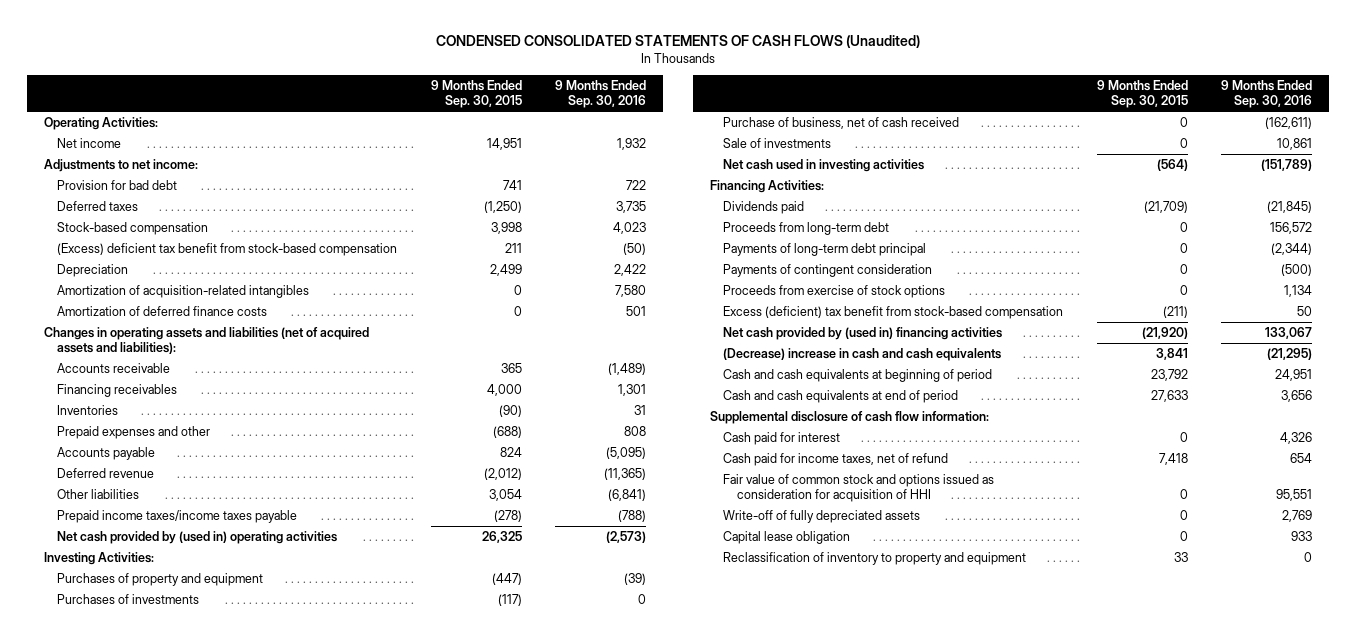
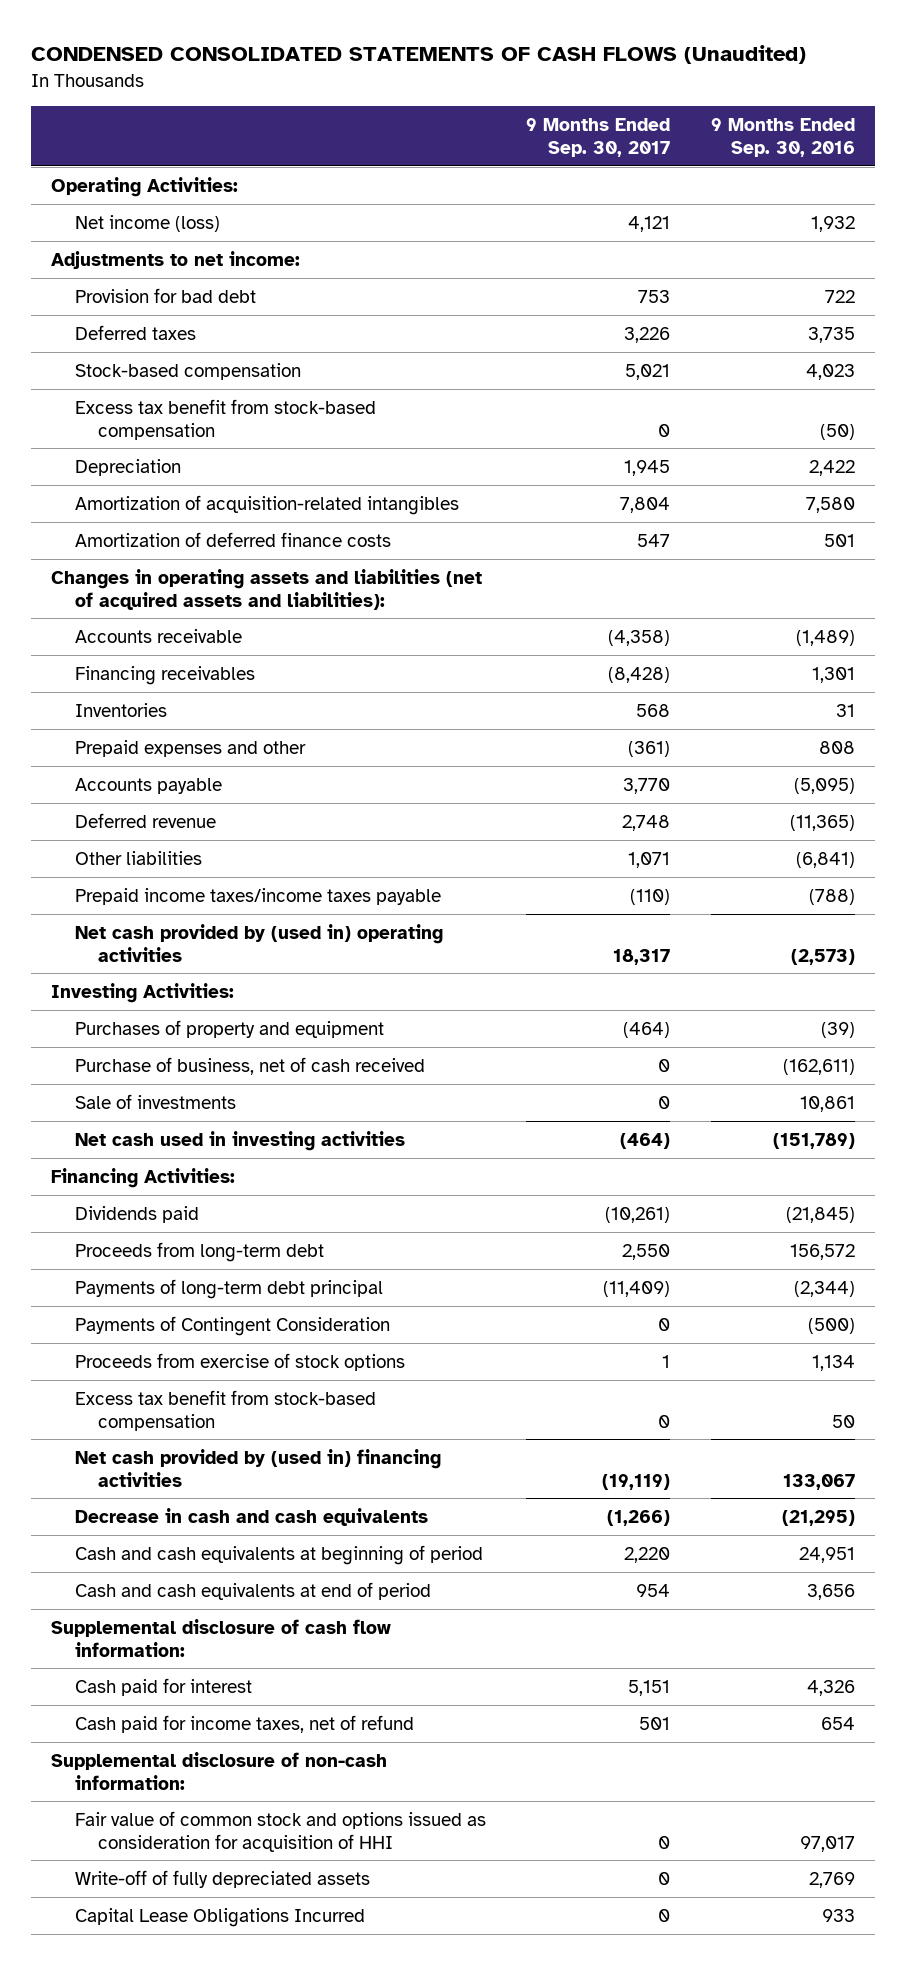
- | 9 Months Ended Sep. 30, 2015 | 9 Months Ended Sep. 30, 2016
+ | 9 Months Ended Sep. 30, 2017 | 9 Months Ended Sep. 30, 2016
- Net income | 14,951 | 1,932
+ Net income (loss) | 4,121 | 1,932
- (Excess) deficient tax benefit from stock-based compensation | 211 | (50)
+ Excess tax benefit from stock-based compensation | 0 | (50)
- Purchases of investments | (117) | 0
- Payments of contingent consideration | 0 | (500)
+ Payments of Contingent Consideration | 0 | (500)
- Excess (deficient) tax benefit from stock-based compensation | (211) | 50
+ Excess tax benefit from stock-based compensation | 0 | 50
- (Decrease) increase in cash and cash equivalents | 3,841 | (21,295)
+ Decrease in cash and cash equivalents | (1,266) | (21,295)
- Fair value of common stock and options issued as consideration for acquisition of HHI | 0 | 95,551
+ Supplemental disclosure of non-cash information:
+ Fair value of common stock and options issued as consideration for acquisition of HHI | 0 | 97,017
- Capital lease obligation | 0 | 933
- Reclassification of inventory to property and equipment | 33 | 0
+ Capital Lease Obligations Incurred | 0 | 933

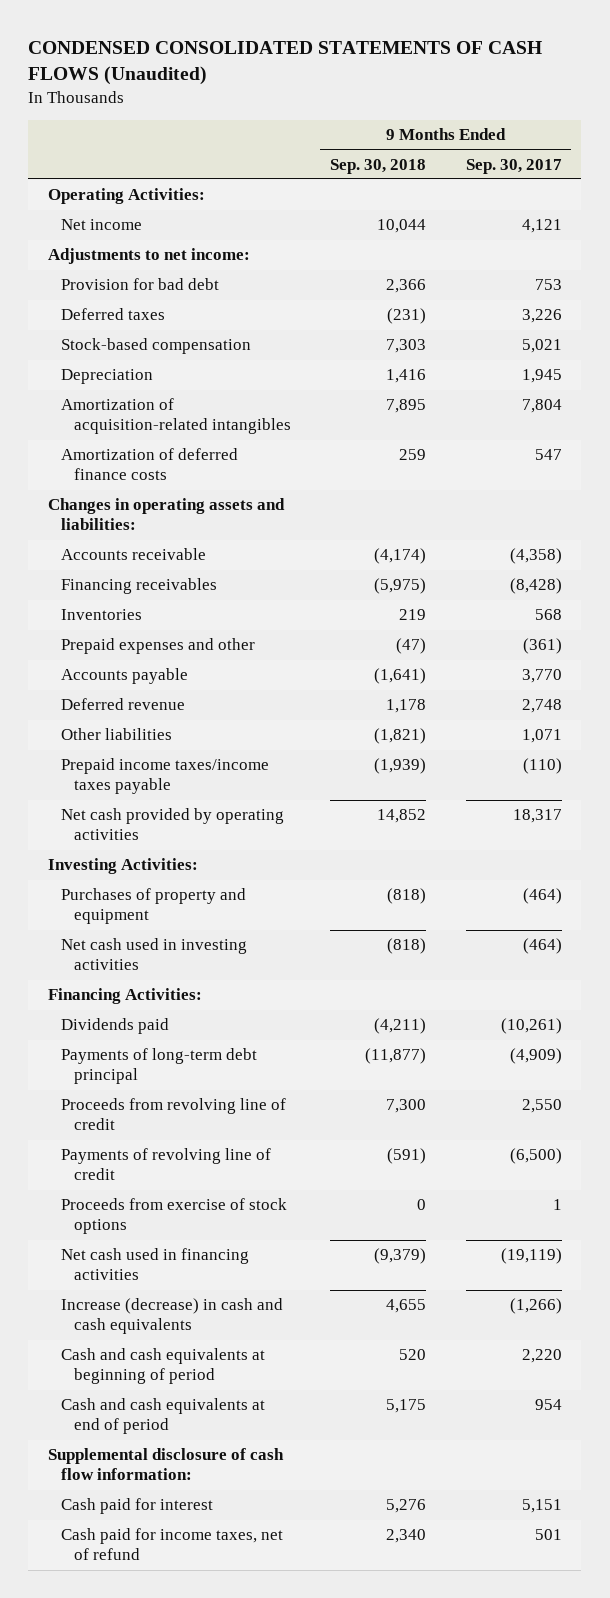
- | 9 Months Ended Sep. 30, 2017 | 9 Months Ended Sep. 30, 2016
+ | 9 Months Ended Sep. 30, 2018 | 9 Months Ended Sep. 30, 2017
- Net income (loss) | 4,121 | 1,932
+ Net income | 10,044 | 4,121
- Excess tax benefit from stock-based compensation | 0 | (50)
- Changes in operating assets and liabilities (net of acquired assets and liabilities):
+ Changes in operating assets and liabilities:
- Net cash provided by (used in) operating activities | 18,317 | (2,573)
+ Net cash provided by operating activities | 14,852 | 18,317
- Purchase of business, net of cash received | 0 | (162,611)
- Sale of investments | 0 | 10,861
- Proceeds from long-term debt | 2,550 | 156,572
- Payments of long-term debt principal | (11,409) | (2,344)
- Payments of Contingent Consideration | 0 | (500)
+ Payments of long-term debt principal | (11,877) | (4,909)
+ Proceeds from revolving line of credit | 7,300 | 2,550
+ Payments of revolving line of credit | (591) | (6,500)
- Excess tax benefit from stock-based compensation | 0 | 50
- Net cash provided by (used in) financing activities | (19,119) | 133,067
- Decrease in cash and cash equivalents | (1,266) | (21,295)
+ Net cash used in financing activities | (9,379) | (19,119)
+ Increase (decrease) in cash and cash equivalents | 4,655 | (1,266)
- Supplemental disclosure of non-cash information:
- Fair value of common stock and options issued as consideration for acquisition of HHI | 0 | 97,017
- Write-off of fully depreciated assets | 0 | 2,769
- Capital Lease Obligations Incurred | 0 | 933

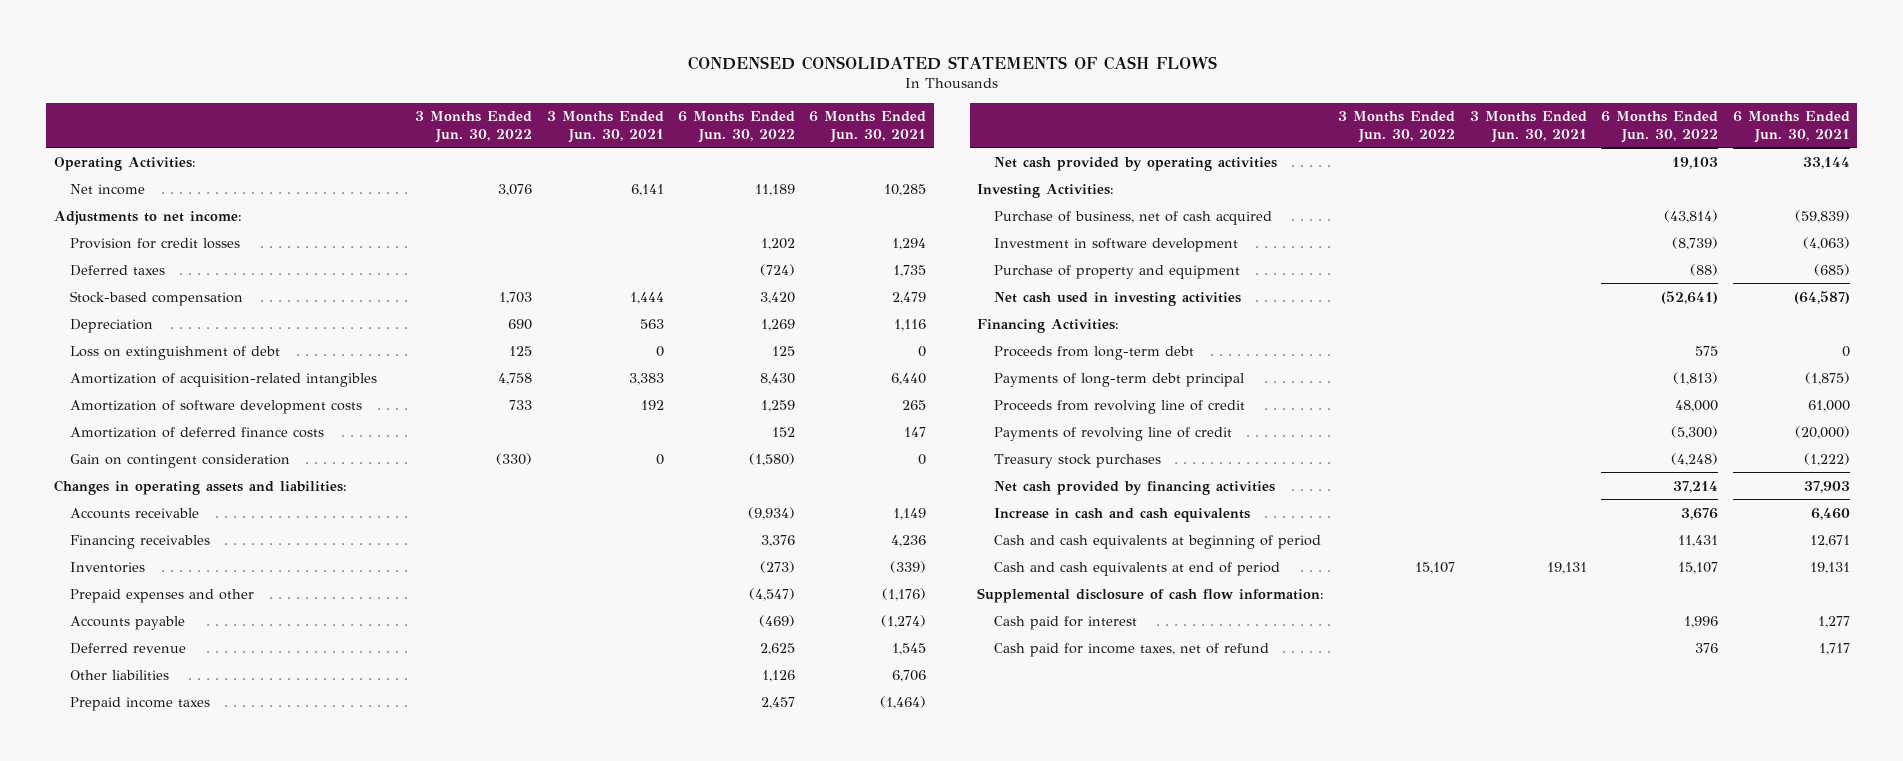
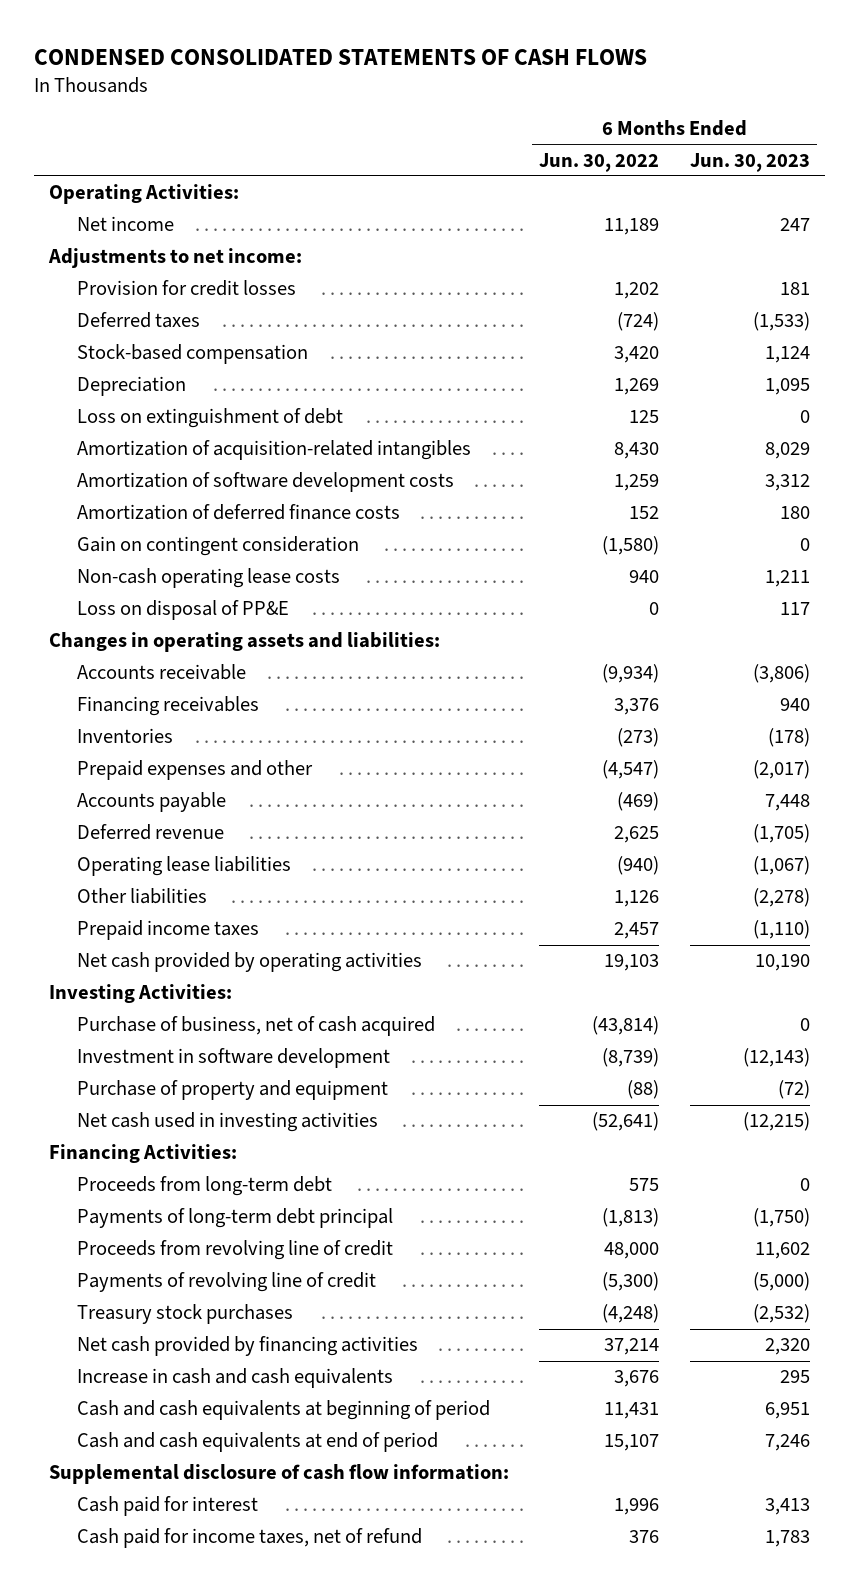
- | 3 Months Ended Jun. 30, 2022 | 3 Months Ended Jun. 30, 2021 | 6 Months Ended Jun. 30, 2022 | 6 Months Ended Jun. 30, 2021
+ | 6 Months Ended Jun. 30, 2022 | 6 Months Ended Jun. 30, 2023
+ Non-cash operating lease costs | 940 | 1,211
+ Loss on disposal of PP&E | 0 | 117
+ Operating lease liabilities | (940) | (1,067)

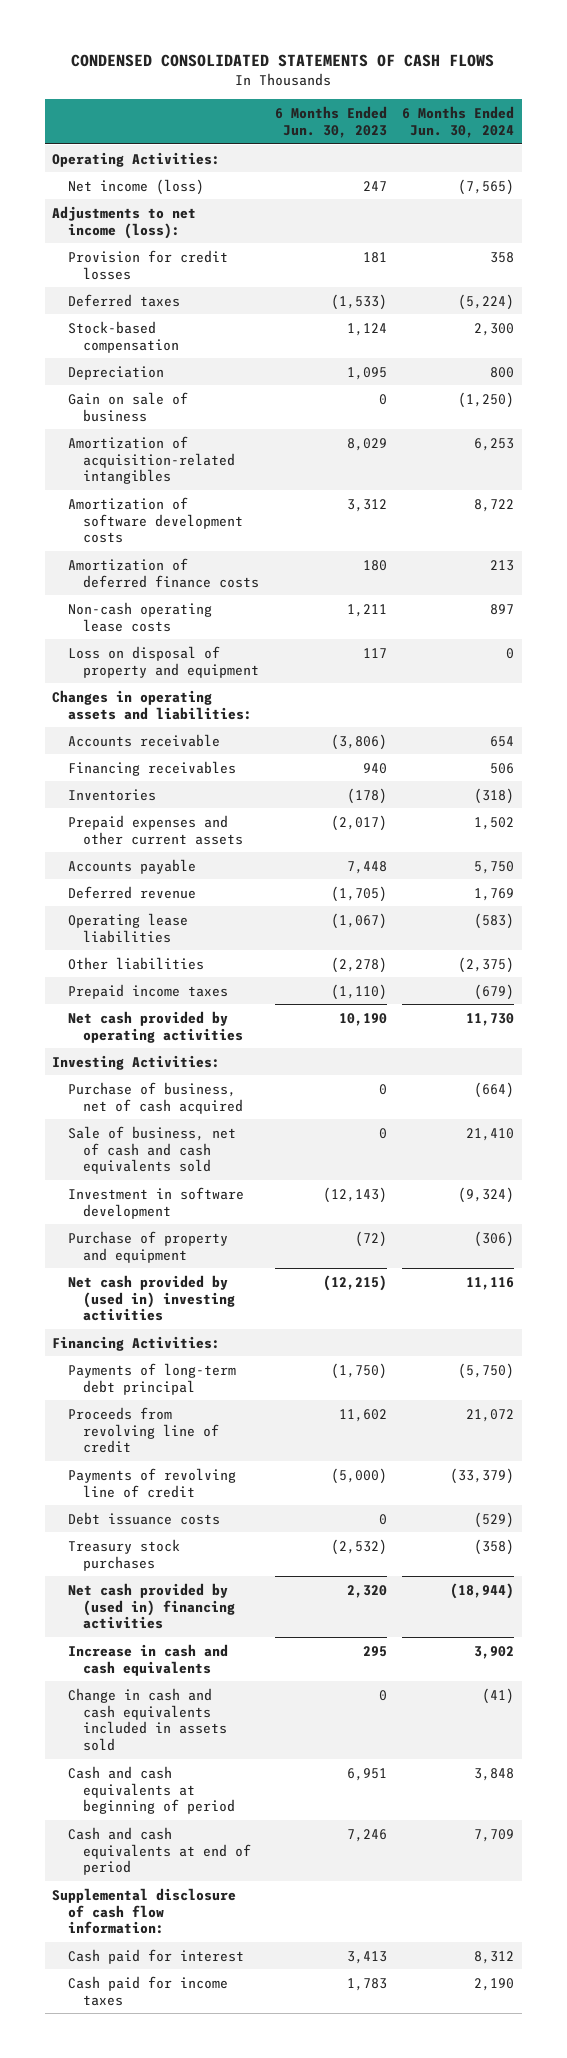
- | 6 Months Ended Jun. 30, 2022 | 6 Months Ended Jun. 30, 2023
+ | 6 Months Ended Jun. 30, 2023 | 6 Months Ended Jun. 30, 2024
- Net income | 11,189 | 247
- Adjustments to net income:
+ Net income (loss) | 247 | (7,565)
+ Adjustments to net income (loss):
- Loss on extinguishment of debt | 125 | 0
+ Gain on sale of business | 0 | (1,250)
- Gain on contingent consideration | (1,580) | 0
- Loss on disposal of PP&E | 0 | 117
+ Loss on disposal of property and equipment | 117 | 0
- Prepaid expenses and other | (4,547) | (2,017)
+ Prepaid expenses and other current assets | (2,017) | 1,502
+ Sale of business, net of cash and cash equivalents sold | 0 | 21,410
- Net cash used in investing activities | (52,641) | (12,215)
+ Net cash provided by (used in) investing activities | (12,215) | 11,116
- Proceeds from long-term debt | 575 | 0
+ Debt issuance costs | 0 | (529)
- Net cash provided by financing activities | 37,214 | 2,320
+ Net cash provided by (used in) financing activities | 2,320 | (18,944)
+ Change in cash and cash equivalents included in assets sold | 0 | (41)
- Cash paid for income taxes, net of refund | 376 | 1,783
+ Cash paid for income taxes | 1,783 | 2,190

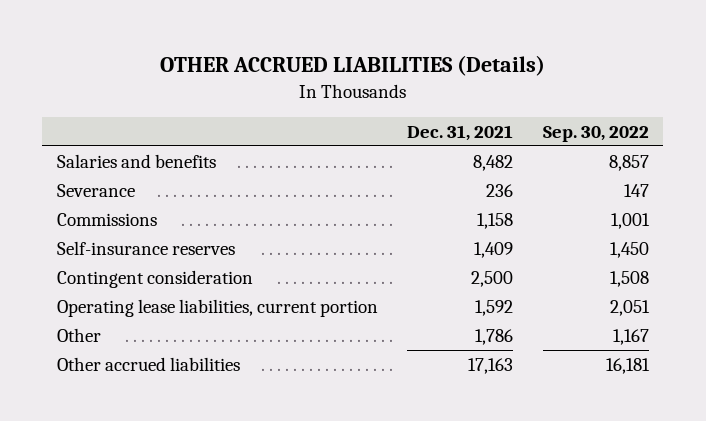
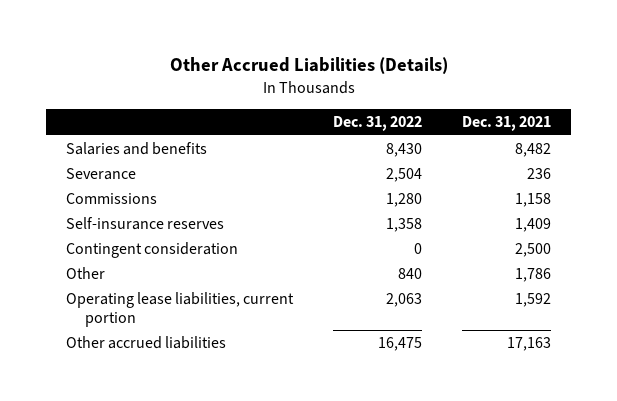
- OTHER ACCRUED LIABILITIES (Details)
+ Other Accrued Liabilities (Details)
- | Dec. 31, 2021 | Sep. 30, 2022
+ | Dec. 31, 2022 | Dec. 31, 2021
moved down: Operating lease liabilities, current portion | 2,063 | 1,592

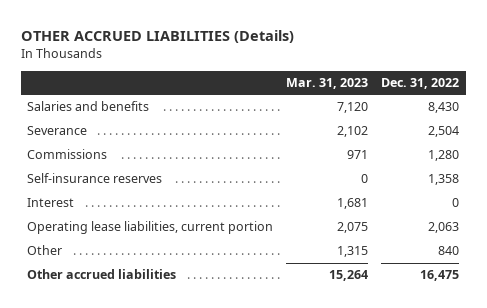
- Other Accrued Liabilities (Details)
+ OTHER ACCRUED LIABILITIES (Details)
- | Dec. 31, 2022 | Dec. 31, 2021
+ | Mar. 31, 2023 | Dec. 31, 2022
- Contingent consideration | 0 | 2,500
+ Interest | 1,681 | 0
moved down: Other | 1,315 | 840

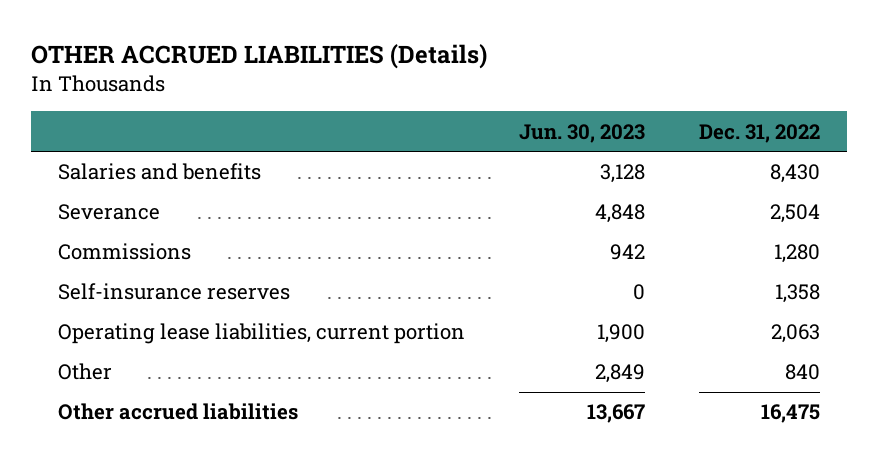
- | Mar. 31, 2023 | Dec. 31, 2022
+ | Jun. 30, 2023 | Dec. 31, 2022
- Interest | 1,681 | 0

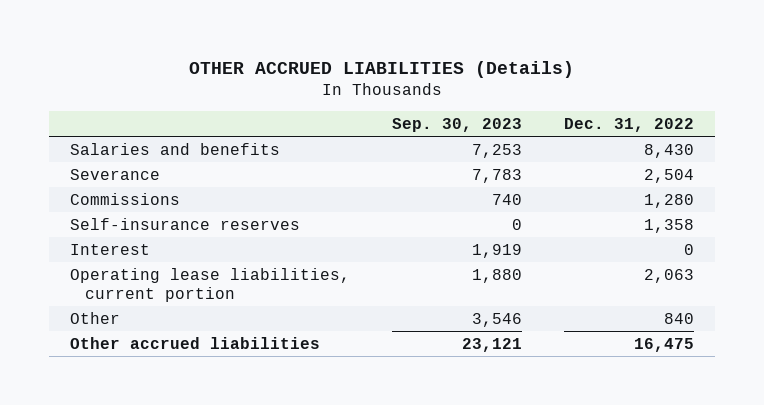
- | Jun. 30, 2023 | Dec. 31, 2022
+ | Sep. 30, 2023 | Dec. 31, 2022
+ Interest | 1,919 | 0

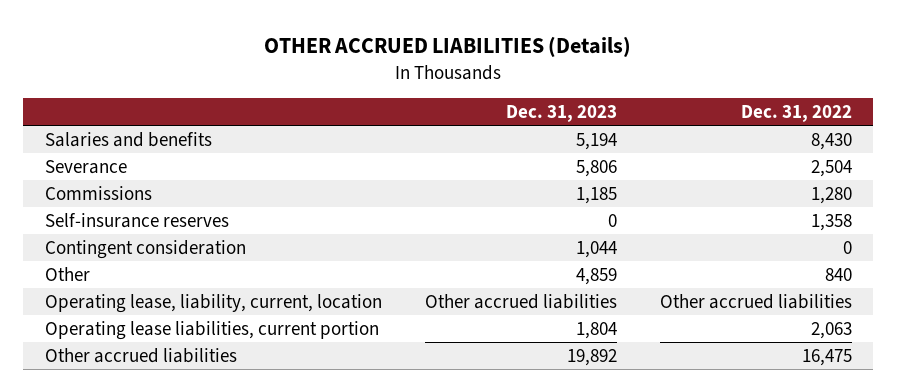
- | Sep. 30, 2023 | Dec. 31, 2022
+ | Dec. 31, 2023 | Dec. 31, 2022
- Interest | 1,919 | 0
+ Contingent consideration | 1,044 | 0
+ Operating lease, liability, current, location | Other accrued liabilities | Other accrued liabilities
moved down: Operating lease liabilities, current portion | 1,804 | 2,063

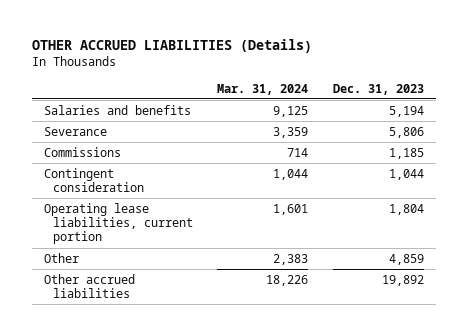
- | Dec. 31, 2023 | Dec. 31, 2022
+ | Mar. 31, 2024 | Dec. 31, 2023
- Self-insurance reserves | 0 | 1,358
- Operating lease, liability, current, location | Other accrued liabilities | Other accrued liabilities
moved down: Other | 2,383 | 4,859

